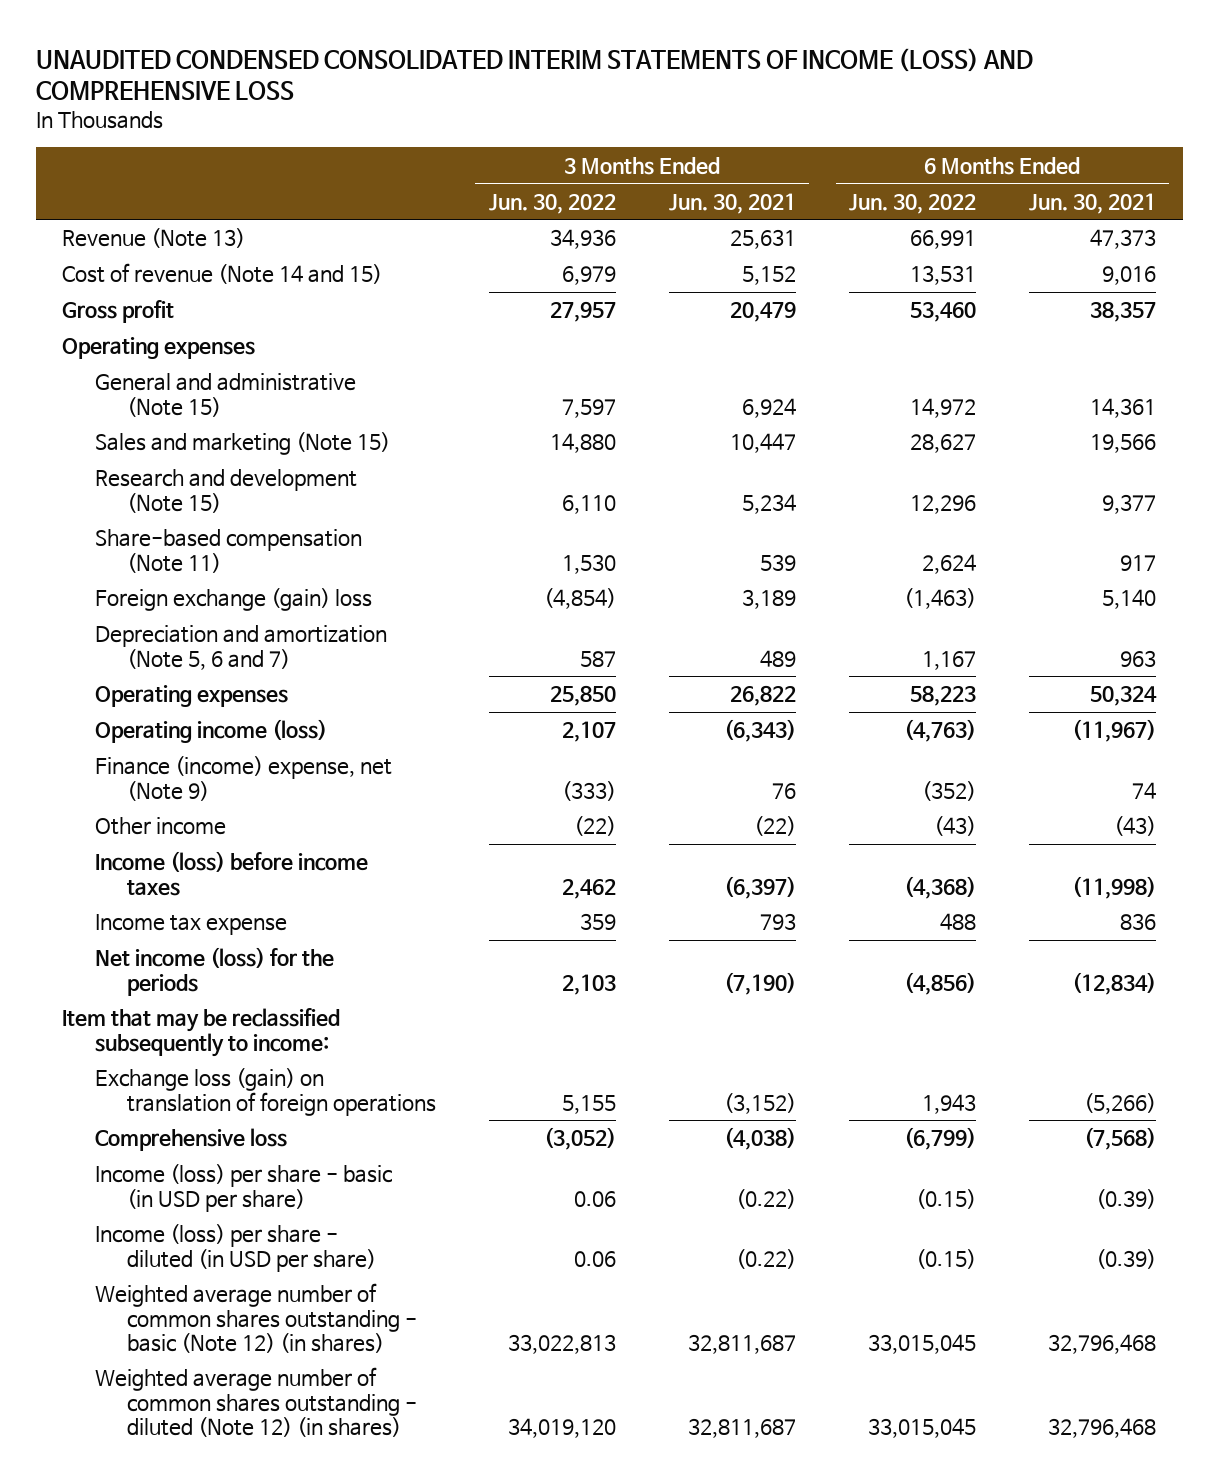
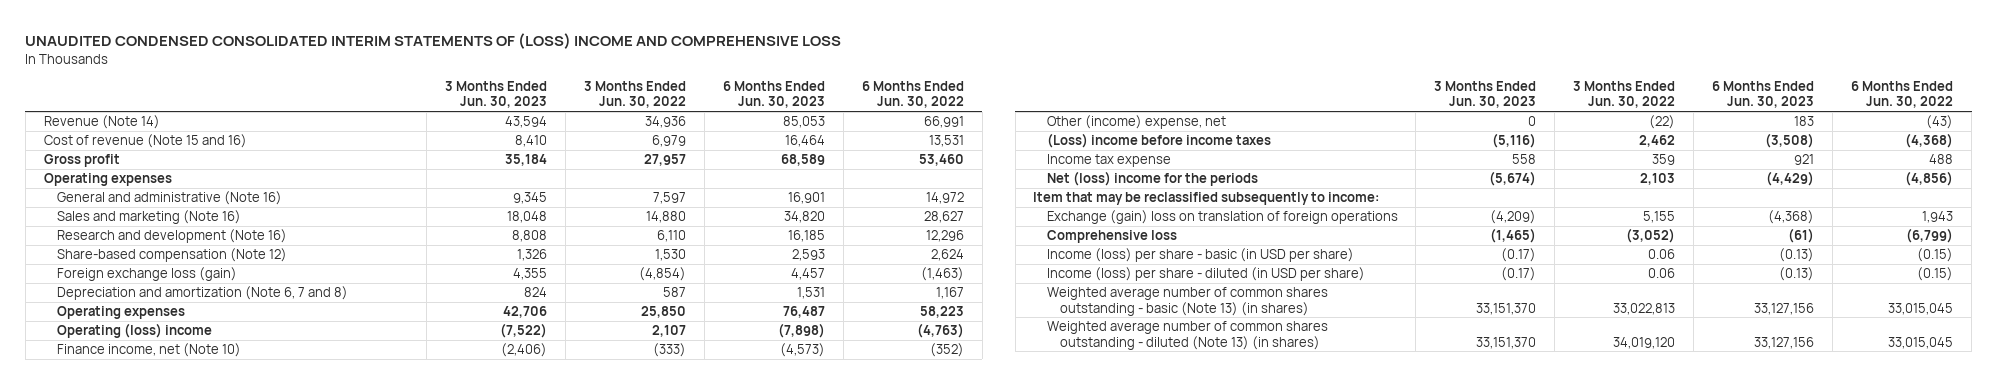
- UNAUDITED CONDENSED CONSOLIDATED INTERIM STATEMENTS OF INCOME (LOSS) AND COMPREHENSIVE LOSS
+ UNAUDITED CONDENSED CONSOLIDATED INTERIM STATEMENTS OF (LOSS) INCOME AND COMPREHENSIVE LOSS
- | 3 Months Ended Jun. 30, 2022 | 3 Months Ended Jun. 30, 2021 | 6 Months Ended Jun. 30, 2022 | 6 Months Ended Jun. 30, 2021
+ | 3 Months Ended Jun. 30, 2023 | 3 Months Ended Jun. 30, 2022 | 6 Months Ended Jun. 30, 2023 | 6 Months Ended Jun. 30, 2022
- Revenue (Note 13) | 34,936 | 25,631 | 66,991 | 47,373
- Cost of revenue (Note 14 and 15) | 6,979 | 5,152 | 13,531 | 9,016
+ Revenue (Note 14) | 43,594 | 34,936 | 85,053 | 66,991
+ Cost of revenue (Note 15 and 16) | 8,410 | 6,979 | 16,464 | 13,531
- General and administrative (Note 15) | 7,597 | 6,924 | 14,972 | 14,361
- Sales and marketing (Note 15) | 14,880 | 10,447 | 28,627 | 19,566
- Research and development (Note 15) | 6,110 | 5,234 | 12,296 | 9,377
- Share-based compensation (Note 11) | 1,530 | 539 | 2,624 | 917
- Foreign exchange (gain) loss | (4,854) | 3,189 | (1,463) | 5,140
- Depreciation and amortization (Note 5, 6 and 7) | 587 | 489 | 1,167 | 963
+ General and administrative (Note 16) | 9,345 | 7,597 | 16,901 | 14,972
+ Sales and marketing (Note 16) | 18,048 | 14,880 | 34,820 | 28,627
+ Research and development (Note 16) | 8,808 | 6,110 | 16,185 | 12,296
+ Share-based compensation (Note 12) | 1,326 | 1,530 | 2,593 | 2,624
+ Foreign exchange loss (gain) | 4,355 | (4,854) | 4,457 | (1,463)
+ Depreciation and amortization (Note 6, 7 and 8) | 824 | 587 | 1,531 | 1,167
- Operating income (loss) | 2,107 | (6,343) | (4,763) | (11,967)
- Finance (income) expense, net (Note 9) | (333) | 76 | (352) | 74
- Other income | (22) | (22) | (43) | (43)
- Income (loss) before income taxes | 2,462 | (6,397) | (4,368) | (11,998)
+ Operating (loss) income | (7,522) | 2,107 | (7,898) | (4,763)
+ Finance income, net (Note 10) | (2,406) | (333) | (4,573) | (352)
+ Other (income) expense, net | 0 | (22) | 183 | (43)
+ (Loss) income before income taxes | (5,116) | 2,462 | (3,508) | (4,368)
- Net income (loss) for the periods | 2,103 | (7,190) | (4,856) | (12,834)
+ Net (loss) income for the periods | (5,674) | 2,103 | (4,429) | (4,856)
- Exchange loss (gain) on translation of foreign operations | 5,155 | (3,152) | 1,943 | (5,266)
+ Exchange (gain) loss on translation of foreign operations | (4,209) | 5,155 | (4,368) | 1,943
- Weighted average number of common shares outstanding - basic (Note 12) (in shares) | 33,022,813 | 32,811,687 | 33,015,045 | 32,796,468
- Weighted average number of common shares outstanding - diluted (Note 12) (in shares) | 34,019,120 | 32,811,687 | 33,015,045 | 32,796,468
+ Weighted average number of common shares outstanding - basic (Note 13) (in shares) | 33,151,370 | 33,022,813 | 33,127,156 | 33,015,045
+ Weighted average number of common shares outstanding - diluted (Note 13) (in shares) | 33,151,370 | 34,019,120 | 33,127,156 | 33,015,045

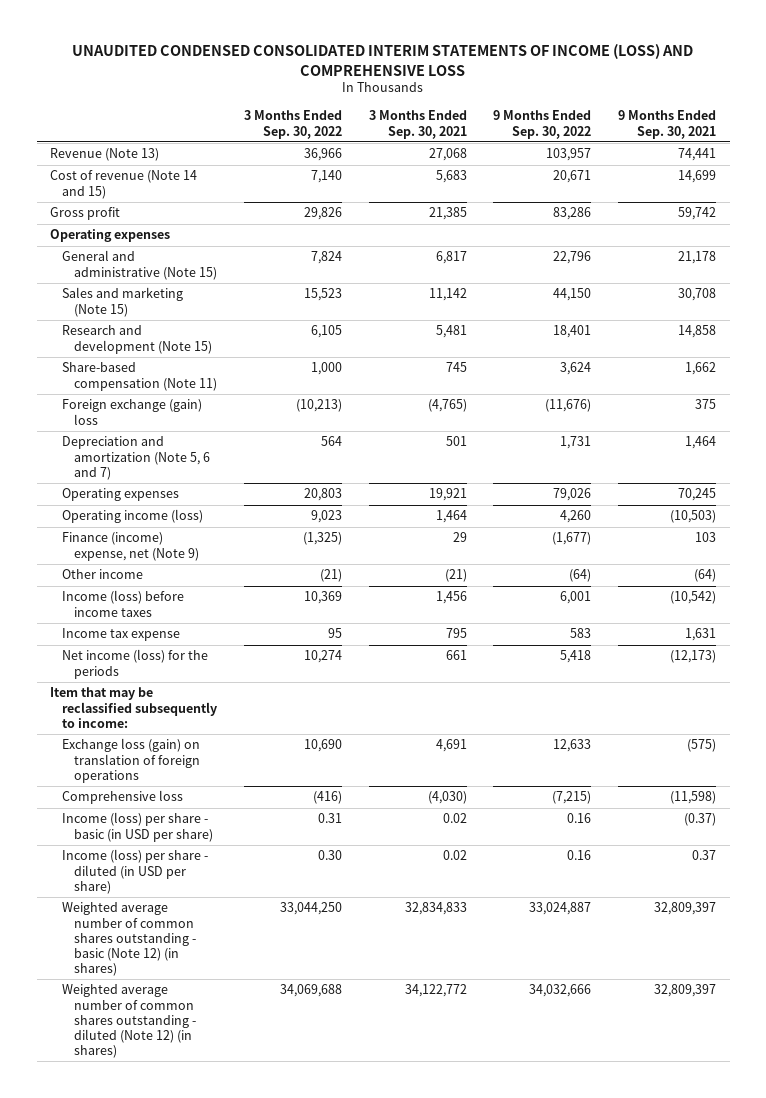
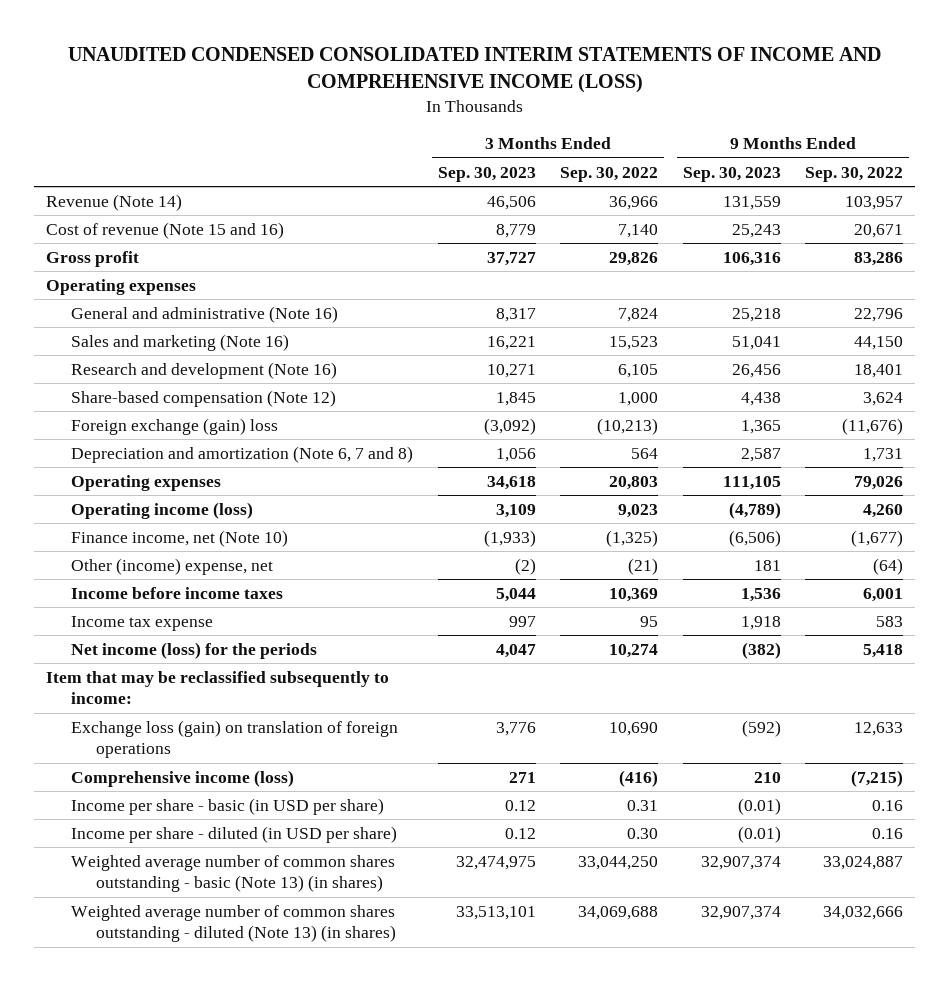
- UNAUDITED CONDENSED CONSOLIDATED INTERIM STATEMENTS OF INCOME (LOSS) AND COMPREHENSIVE LOSS
+ UNAUDITED CONDENSED CONSOLIDATED INTERIM STATEMENTS OF INCOME AND COMPREHENSIVE INCOME (LOSS)
- | 3 Months Ended Sep. 30, 2022 | 3 Months Ended Sep. 30, 2021 | 9 Months Ended Sep. 30, 2022 | 9 Months Ended Sep. 30, 2021
+ | 3 Months Ended Sep. 30, 2023 | 3 Months Ended Sep. 30, 2022 | 9 Months Ended Sep. 30, 2023 | 9 Months Ended Sep. 30, 2022
- Revenue (Note 13) | 36,966 | 27,068 | 103,957 | 74,441
- Cost of revenue (Note 14 and 15) | 7,140 | 5,683 | 20,671 | 14,699
+ Revenue (Note 14) | 46,506 | 36,966 | 131,559 | 103,957
+ Cost of revenue (Note 15 and 16) | 8,779 | 7,140 | 25,243 | 20,671
- General and administrative (Note 15) | 7,824 | 6,817 | 22,796 | 21,178
- Sales and marketing (Note 15) | 15,523 | 11,142 | 44,150 | 30,708
- Research and development (Note 15) | 6,105 | 5,481 | 18,401 | 14,858
- Share-based compensation (Note 11) | 1,000 | 745 | 3,624 | 1,662
+ General and administrative (Note 16) | 8,317 | 7,824 | 25,218 | 22,796
+ Sales and marketing (Note 16) | 16,221 | 15,523 | 51,041 | 44,150
+ Research and development (Note 16) | 10,271 | 6,105 | 26,456 | 18,401
+ Share-based compensation (Note 12) | 1,845 | 1,000 | 4,438 | 3,624
- Depreciation and amortization (Note 5, 6 and 7) | 564 | 501 | 1,731 | 1,464
+ Depreciation and amortization (Note 6, 7 and 8) | 1,056 | 564 | 2,587 | 1,731
- Finance (income) expense, net (Note 9) | (1,325) | 29 | (1,677) | 103
- Other income | (21) | (21) | (64) | (64)
- Income (loss) before income taxes | 10,369 | 1,456 | 6,001 | (10,542)
+ Finance income, net (Note 10) | (1,933) | (1,325) | (6,506) | (1,677)
+ Other (income) expense, net | (2) | (21) | 181 | (64)
+ Income before income taxes | 5,044 | 10,369 | 1,536 | 6,001
- Comprehensive loss | (416) | (4,030) | (7,215) | (11,598)
- Income (loss) per share - basic (in USD per share) | 0.31 | 0.02 | 0.16 | (0.37)
- Income (loss) per share - diluted (in USD per share) | 0.30 | 0.02 | 0.16 | 0.37
- Weighted average number of common shares outstanding - basic (Note 12) (in shares) | 33,044,250 | 32,834,833 | 33,024,887 | 32,809,397
- Weighted average number of common shares outstanding - diluted (Note 12) (in shares) | 34,069,688 | 34,122,772 | 34,032,666 | 32,809,397
+ Comprehensive income (loss) | 271 | (416) | 210 | (7,215)
+ Income per share - basic (in USD per share) | 0.12 | 0.31 | (0.01) | 0.16
+ Income per share - diluted (in USD per share) | 0.12 | 0.30 | (0.01) | 0.16
+ Weighted average number of common shares outstanding - basic (Note 13) (in shares) | 32,474,975 | 33,044,250 | 32,907,374 | 33,024,887
+ Weighted average number of common shares outstanding - diluted (Note 13) (in shares) | 33,513,101 | 34,069,688 | 32,907,374 | 34,032,666

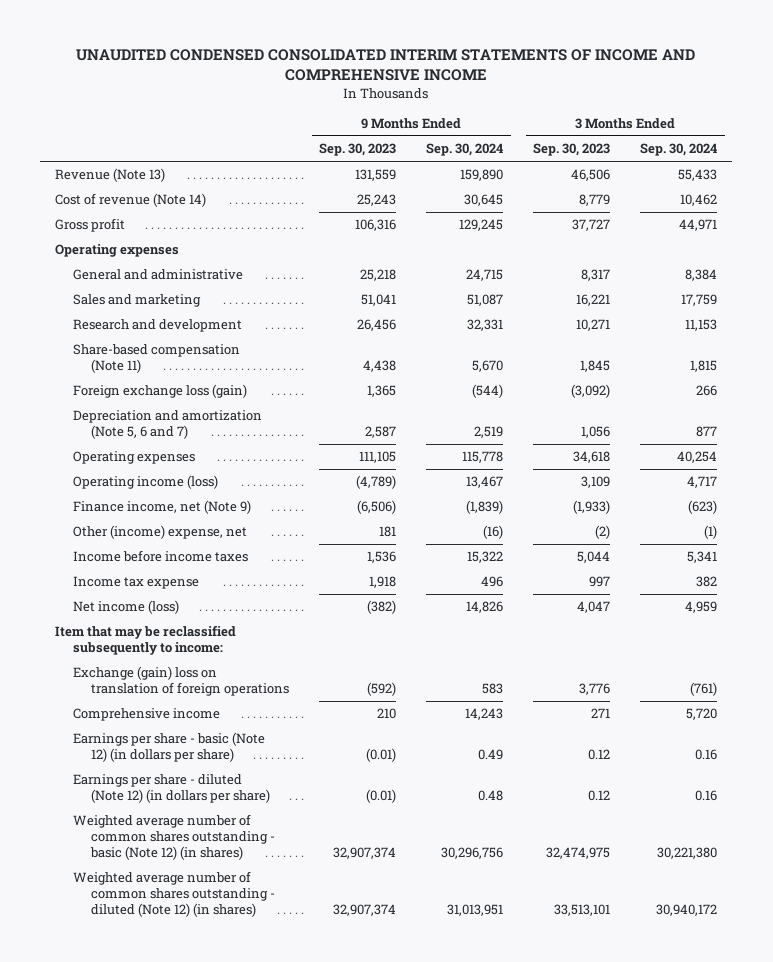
- UNAUDITED CONDENSED CONSOLIDATED INTERIM STATEMENTS OF INCOME AND COMPREHENSIVE INCOME (LOSS)
+ UNAUDITED CONDENSED CONSOLIDATED INTERIM STATEMENTS OF INCOME AND COMPREHENSIVE INCOME
- | 3 Months Ended Sep. 30, 2023 | 3 Months Ended Sep. 30, 2022 | 9 Months Ended Sep. 30, 2023 | 9 Months Ended Sep. 30, 2022
+ | 9 Months Ended Sep. 30, 2023 | 9 Months Ended Sep. 30, 2024 | 3 Months Ended Sep. 30, 2023 | 3 Months Ended Sep. 30, 2024
- Revenue (Note 14) | 46,506 | 36,966 | 131,559 | 103,957
- Cost of revenue (Note 15 and 16) | 8,779 | 7,140 | 25,243 | 20,671
+ Revenue (Note 13) | 131,559 | 159,890 | 46,506 | 55,433
+ Cost of revenue (Note 14) | 25,243 | 30,645 | 8,779 | 10,462
- General and administrative (Note 16) | 8,317 | 7,824 | 25,218 | 22,796
- Sales and marketing (Note 16) | 16,221 | 15,523 | 51,041 | 44,150
- Research and development (Note 16) | 10,271 | 6,105 | 26,456 | 18,401
- Share-based compensation (Note 12) | 1,845 | 1,000 | 4,438 | 3,624
- Foreign exchange (gain) loss | (3,092) | (10,213) | 1,365 | (11,676)
- Depreciation and amortization (Note 6, 7 and 8) | 1,056 | 564 | 2,587 | 1,731
+ General and administrative | 25,218 | 24,715 | 8,317 | 8,384
+ Sales and marketing | 51,041 | 51,087 | 16,221 | 17,759
+ Research and development | 26,456 | 32,331 | 10,271 | 11,153
+ Share-based compensation (Note 11) | 4,438 | 5,670 | 1,845 | 1,815
+ Foreign exchange loss (gain) | 1,365 | (544) | (3,092) | 266
+ Depreciation and amortization (Note 5, 6 and 7) | 2,587 | 2,519 | 1,056 | 877
- Finance income, net (Note 10) | (1,933) | (1,325) | (6,506) | (1,677)
+ Finance income, net (Note 9) | (6,506) | (1,839) | (1,933) | (623)
- Net income (loss) for the periods | 4,047 | 10,274 | (382) | 5,418
+ Net income (loss) | (382) | 14,826 | 4,047 | 4,959
- Exchange loss (gain) on translation of foreign operations | 3,776 | 10,690 | (592) | 12,633
- Comprehensive income (loss) | 271 | (416) | 210 | (7,215)
- Income per share - basic (in USD per share) | 0.12 | 0.31 | (0.01) | 0.16
- Income per share - diluted (in USD per share) | 0.12 | 0.30 | (0.01) | 0.16
- Weighted average number of common shares outstanding - basic (Note 13) (in shares) | 32,474,975 | 33,044,250 | 32,907,374 | 33,024,887
- Weighted average number of common shares outstanding - diluted (Note 13) (in shares) | 33,513,101 | 34,069,688 | 32,907,374 | 34,032,666
+ Exchange (gain) loss on translation of foreign operations | (592) | 583 | 3,776 | (761)
+ Comprehensive income | 210 | 14,243 | 271 | 5,720
+ Earnings per share - basic (Note 12) (in dollars per share) | (0.01) | 0.49 | 0.12 | 0.16
+ Earnings per share - diluted (Note 12) (in dollars per share) | (0.01) | 0.48 | 0.12 | 0.16
+ Weighted average number of common shares outstanding - basic (Note 12) (in shares) | 32,907,374 | 30,296,756 | 32,474,975 | 30,221,380
+ Weighted average number of common shares outstanding - diluted (Note 12) (in shares) | 32,907,374 | 31,013,951 | 33,513,101 | 30,940,172

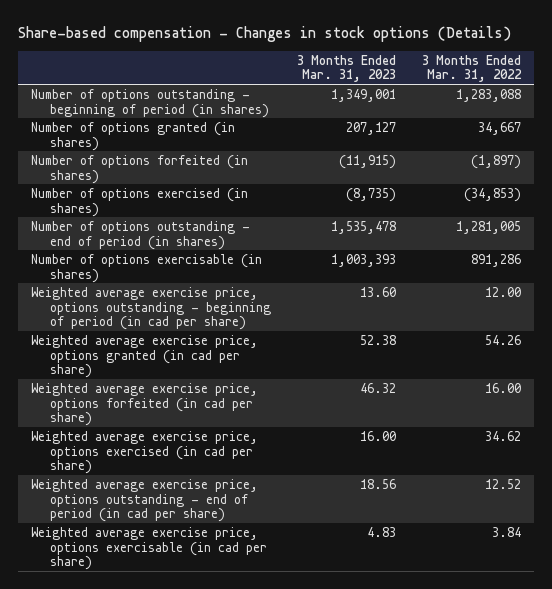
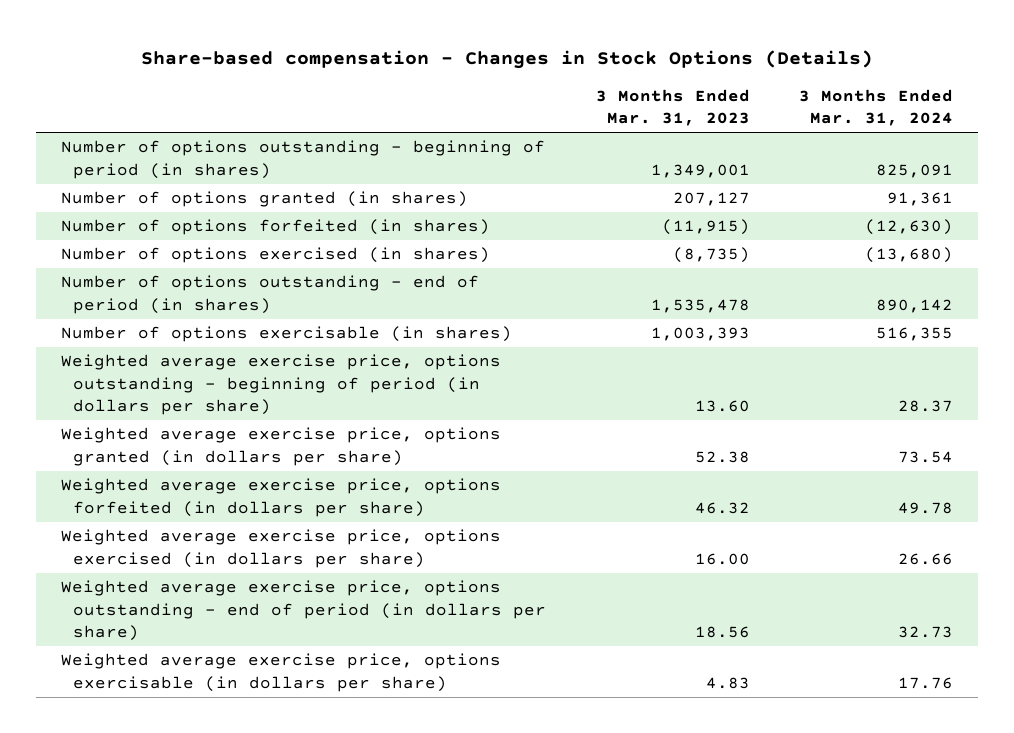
- Share-based compensation - Changes in stock options (Details)
+ Share-based compensation - Changes in Stock Options (Details)
- | 3 Months Ended Mar. 31, 2023 | 3 Months Ended Mar. 31, 2022
+ | 3 Months Ended Mar. 31, 2023 | 3 Months Ended Mar. 31, 2024
- Weighted average exercise price, options outstanding - beginning of period (in cad per share) | 13.60 | 12.00
- Weighted average exercise price, options granted (in cad per share) | 52.38 | 54.26
- Weighted average exercise price, options forfeited (in cad per share) | 46.32 | 16.00
- Weighted average exercise price, options exercised (in cad per share) | 16.00 | 34.62
- Weighted average exercise price, options outstanding - end of period (in cad per share) | 18.56 | 12.52
- Weighted average exercise price, options exercisable (in cad per share) | 4.83 | 3.84
+ Weighted average exercise price, options outstanding - beginning of period (in dollars per share) | 13.60 | 28.37
+ Weighted average exercise price, options granted (in dollars per share) | 52.38 | 73.54
+ Weighted average exercise price, options forfeited (in dollars per share) | 46.32 | 49.78
+ Weighted average exercise price, options exercised (in dollars per share) | 16.00 | 26.66
+ Weighted average exercise price, options outstanding - end of period (in dollars per share) | 18.56 | 32.73
+ Weighted average exercise price, options exercisable (in dollars per share) | 4.83 | 17.76

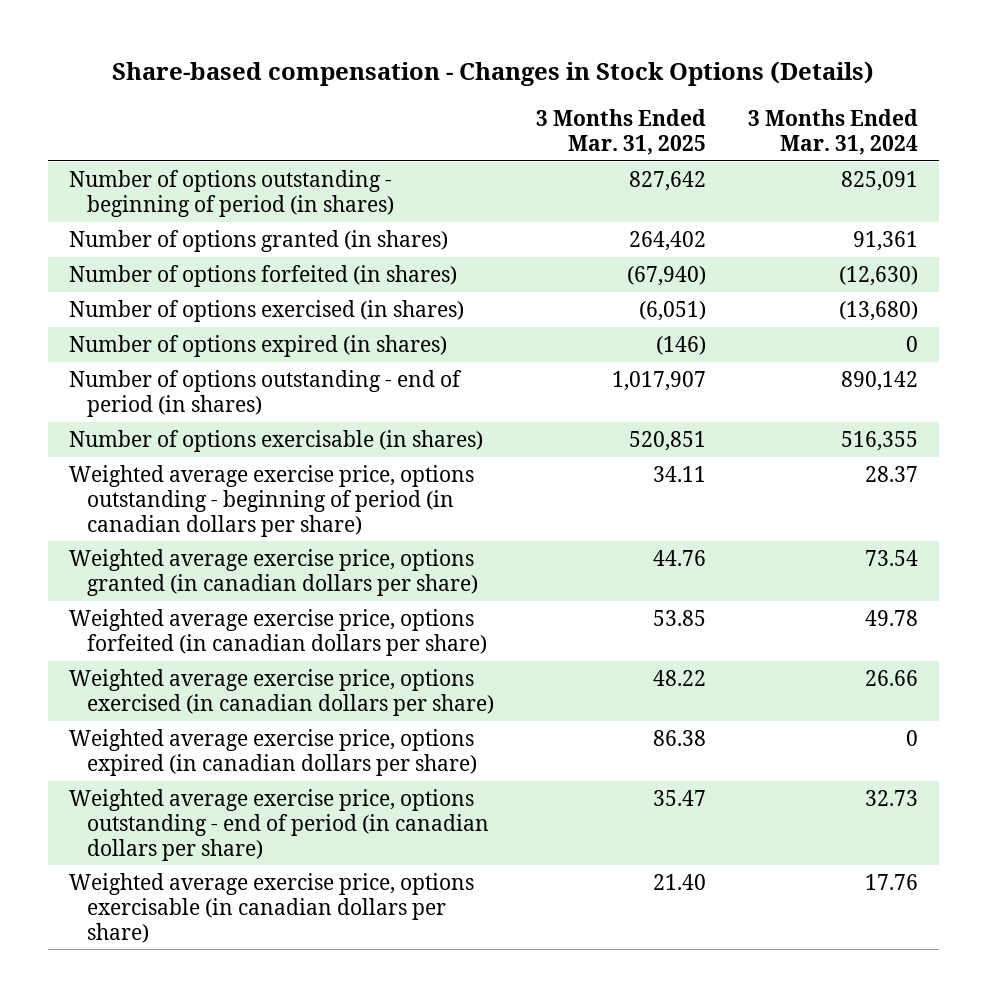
- | 3 Months Ended Mar. 31, 2023 | 3 Months Ended Mar. 31, 2024
+ | 3 Months Ended Mar. 31, 2025 | 3 Months Ended Mar. 31, 2024
+ Number of options expired (in shares) | (146) | 0
- Weighted average exercise price, options outstanding - beginning of period (in dollars per share) | 13.60 | 28.37
- Weighted average exercise price, options granted (in dollars per share) | 52.38 | 73.54
- Weighted average exercise price, options forfeited (in dollars per share) | 46.32 | 49.78
- Weighted average exercise price, options exercised (in dollars per share) | 16.00 | 26.66
- Weighted average exercise price, options outstanding - end of period (in dollars per share) | 18.56 | 32.73
- Weighted average exercise price, options exercisable (in dollars per share) | 4.83 | 17.76
+ Weighted average exercise price, options outstanding - beginning of period (in canadian dollars per share) | 34.11 | 28.37
+ Weighted average exercise price, options granted (in canadian dollars per share) | 44.76 | 73.54
+ Weighted average exercise price, options forfeited (in canadian dollars per share) | 53.85 | 49.78
+ Weighted average exercise price, options exercised (in canadian dollars per share) | 48.22 | 26.66
+ Weighted average exercise price, options expired (in canadian dollars per share) | 86.38 | 0
+ Weighted average exercise price, options outstanding - end of period (in canadian dollars per share) | 35.47 | 32.73
+ Weighted average exercise price, options exercisable (in canadian dollars per share) | 21.40 | 17.76

